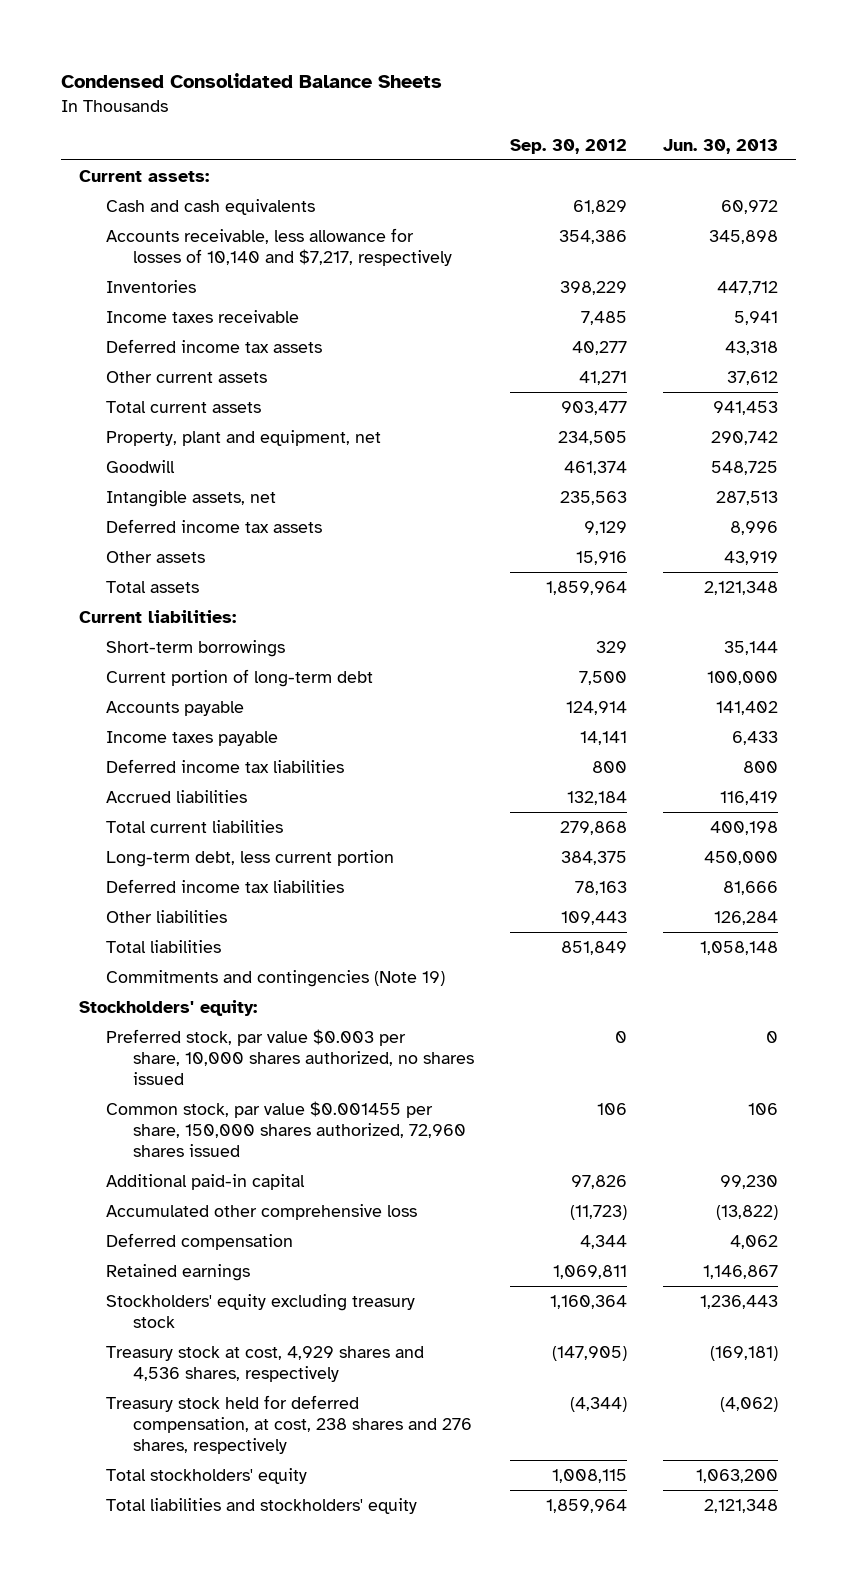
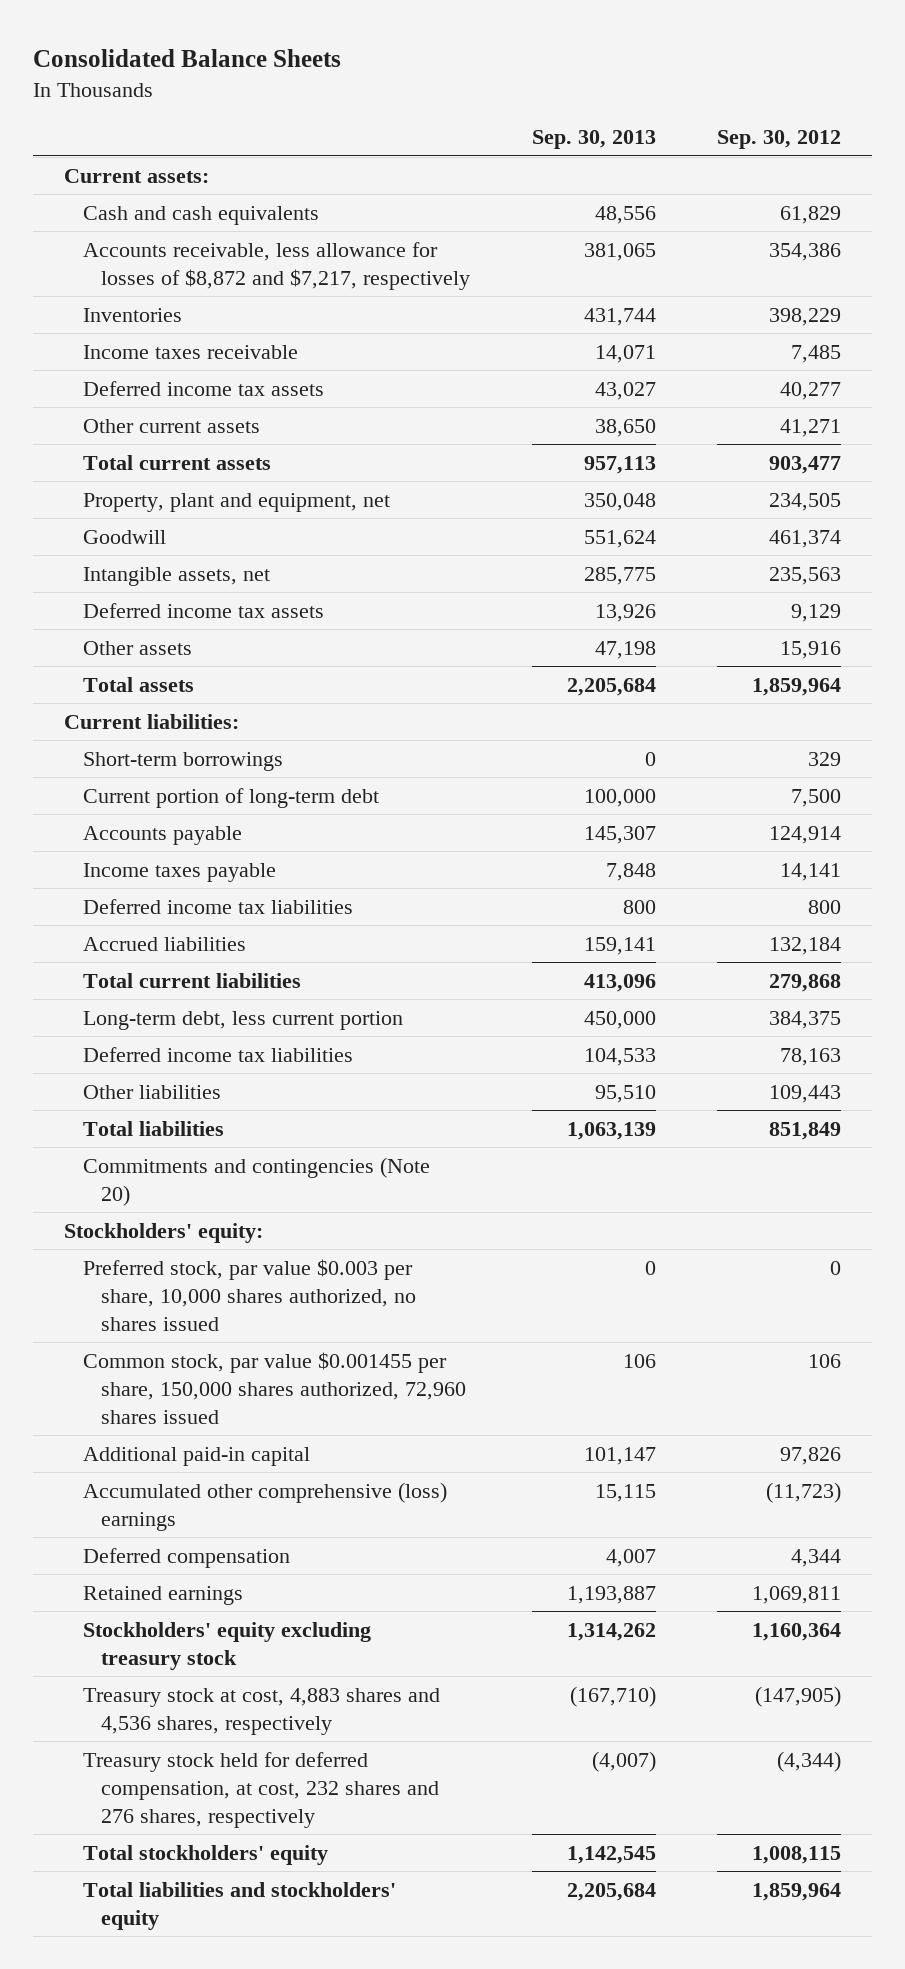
- Condensed Consolidated Balance Sheets
+ Consolidated Balance Sheets
- | Sep. 30, 2012 | Jun. 30, 2013
+ | Sep. 30, 2013 | Sep. 30, 2012
- Accounts receivable, less allowance for losses of 10,140 and $7,217, respectively | 354,386 | 345,898
+ Accounts receivable, less allowance for losses of $8,872 and $7,217, respectively | 381,065 | 354,386
- Commitments and contingencies (Note 19)
+ Commitments and contingencies (Note 20)
- Accumulated other comprehensive loss | (11,723) | (13,822)
+ Accumulated other comprehensive (loss) earnings | 15,115 | (11,723)
- Treasury stock at cost, 4,929 shares and 4,536 shares, respectively | (147,905) | (169,181)
- Treasury stock held for deferred compensation, at cost, 238 shares and 276 shares, respectively | (4,344) | (4,062)
+ Treasury stock at cost, 4,883 shares and 4,536 shares, respectively | (167,710) | (147,905)
+ Treasury stock held for deferred compensation, at cost, 232 shares and 276 shares, respectively | (4,007) | (4,344)

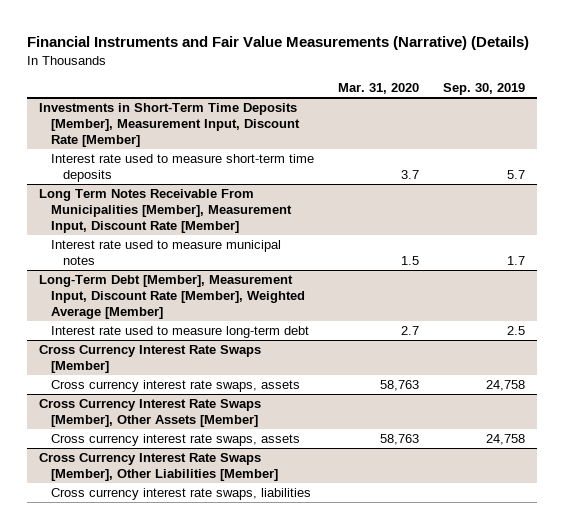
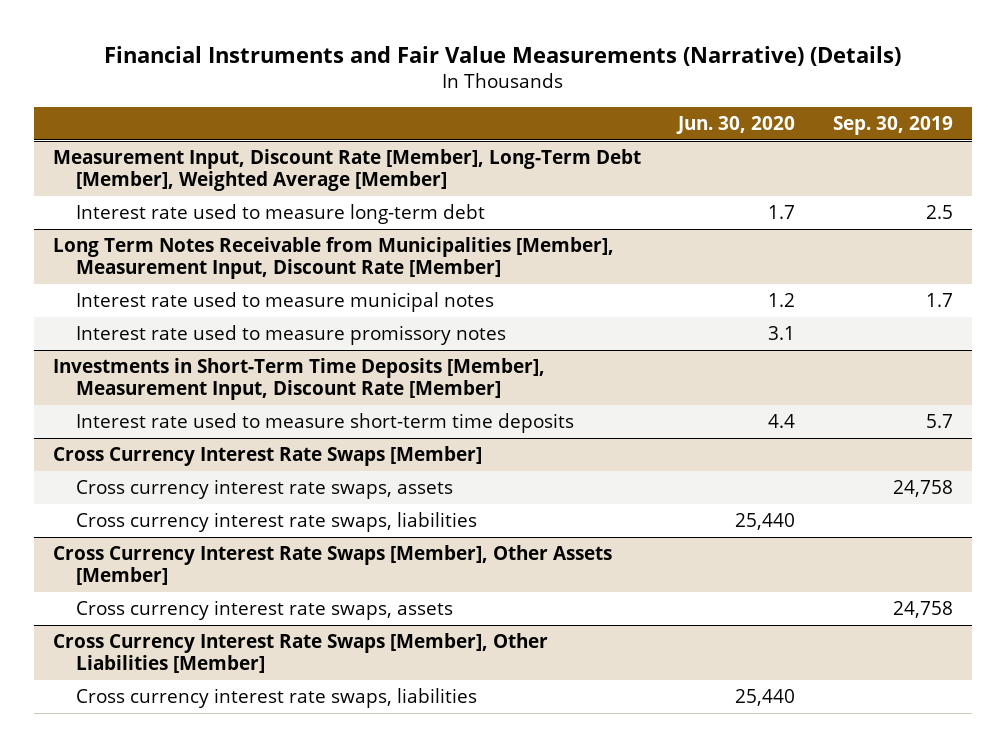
- | Mar. 31, 2020 | Sep. 30, 2019
+ | Jun. 30, 2020 | Sep. 30, 2019
+ Measurement Input, Discount Rate [Member], Long-Term Debt [Member], Weighted Average [Member]
+ Interest rate used to measure long-term debt | 1.7 | 2.5
+ Long Term Notes Receivable from Municipalities [Member], Measurement Input, Discount Rate [Member]
+ Interest rate used to measure municipal notes | 1.2 | 1.7
+ Interest rate used to measure promissory notes | 3.1 |
- Long Term Notes Receivable From Municipalities [Member], Measurement Input, Discount Rate [Member]
- Interest rate used to measure municipal notes | 1.5 | 1.7
- Long-Term Debt [Member], Measurement Input, Discount Rate [Member], Weighted Average [Member]
- Interest rate used to measure long-term debt | 2.7 | 2.5
@ Cross Currency Interest Rate Swaps [Member]
+ Cross currency interest rate swaps, liabilities | 25,440 |

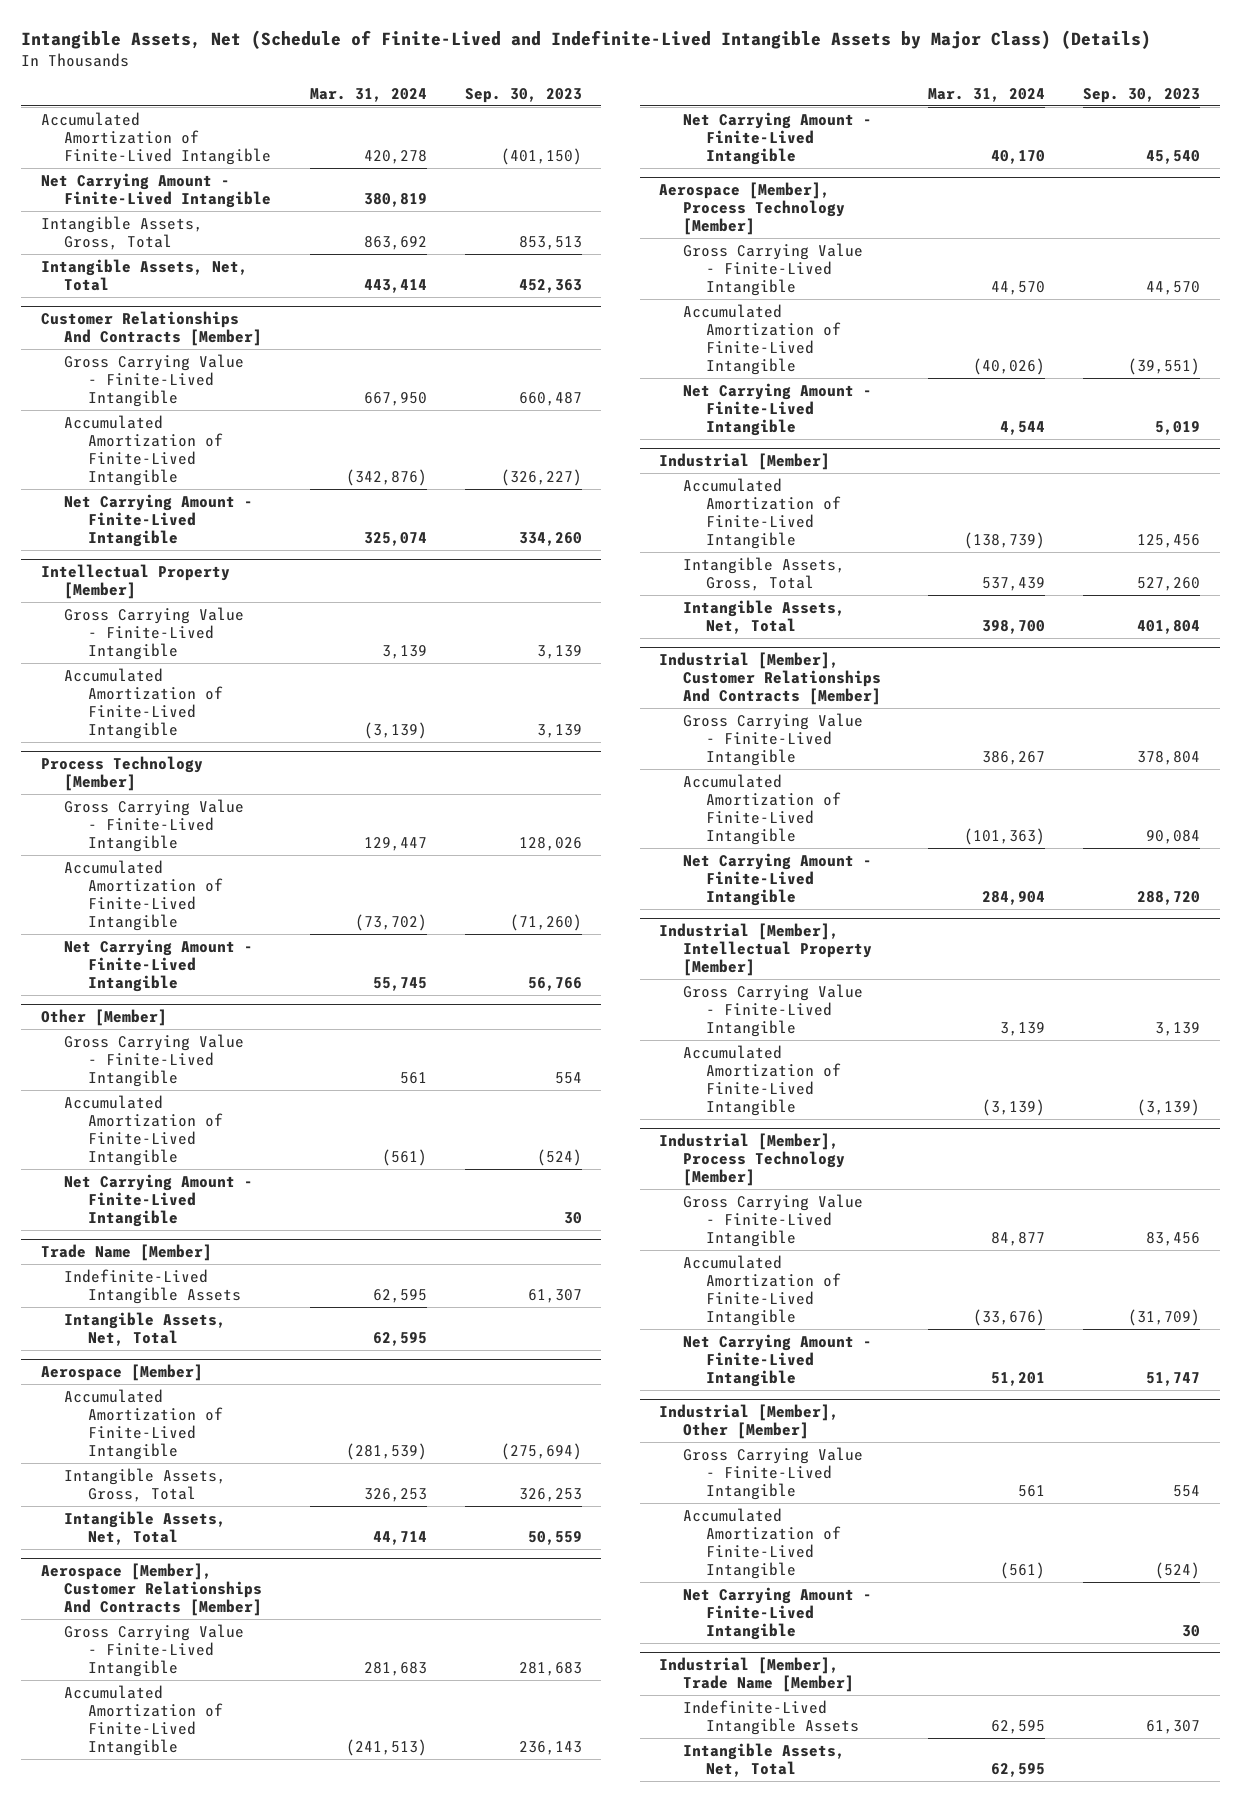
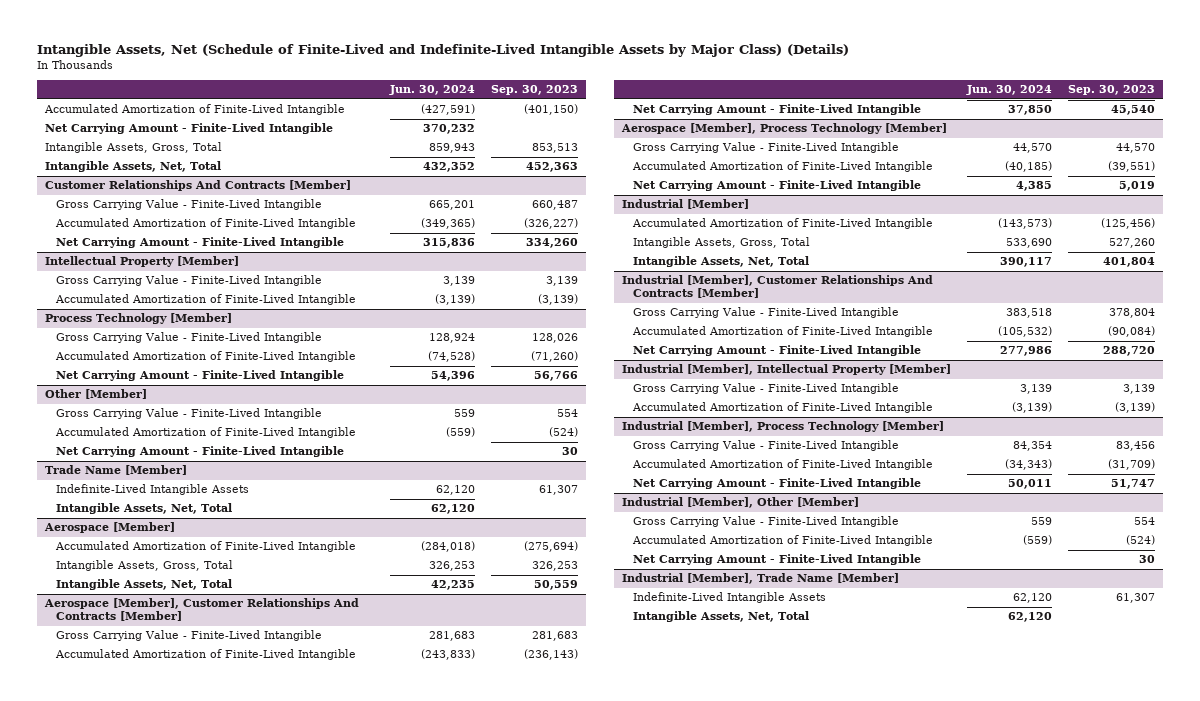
- | Mar. 31, 2024 | Sep. 30, 2023
+ | Jun. 30, 2024 | Sep. 30, 2023
@ Intellectual Property [Member]
- Accumulated Amortization of Finite-Lived Intangible | (3,139) | 3,139
+ Accumulated Amortization of Finite-Lived Intangible | (3,139) | (3,139)
@ Aerospace [Member], Customer Relationships And Contracts [Member]
- Accumulated Amortization of Finite-Lived Intangible | (241,513) | 236,143
+ Accumulated Amortization of Finite-Lived Intangible | (243,833) | (236,143)
@ Industrial [Member]
- Accumulated Amortization of Finite-Lived Intangible | (138,739) | 125,456
+ Accumulated Amortization of Finite-Lived Intangible | (143,573) | (125,456)
@ Industrial [Member], Customer Relationships And Contracts [Member]
- Accumulated Amortization of Finite-Lived Intangible | (101,363) | 90,084
+ Accumulated Amortization of Finite-Lived Intangible | (105,532) | (90,084)

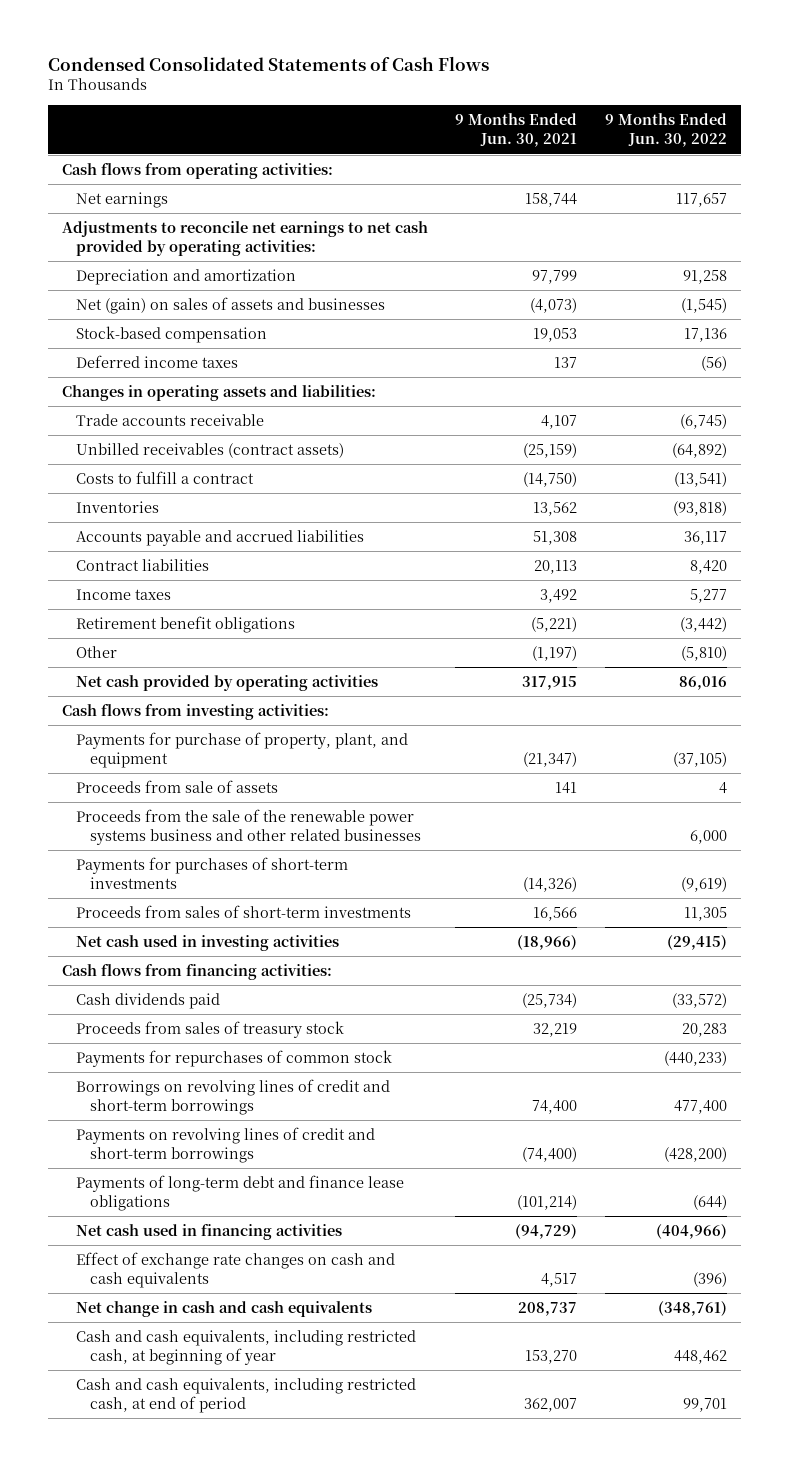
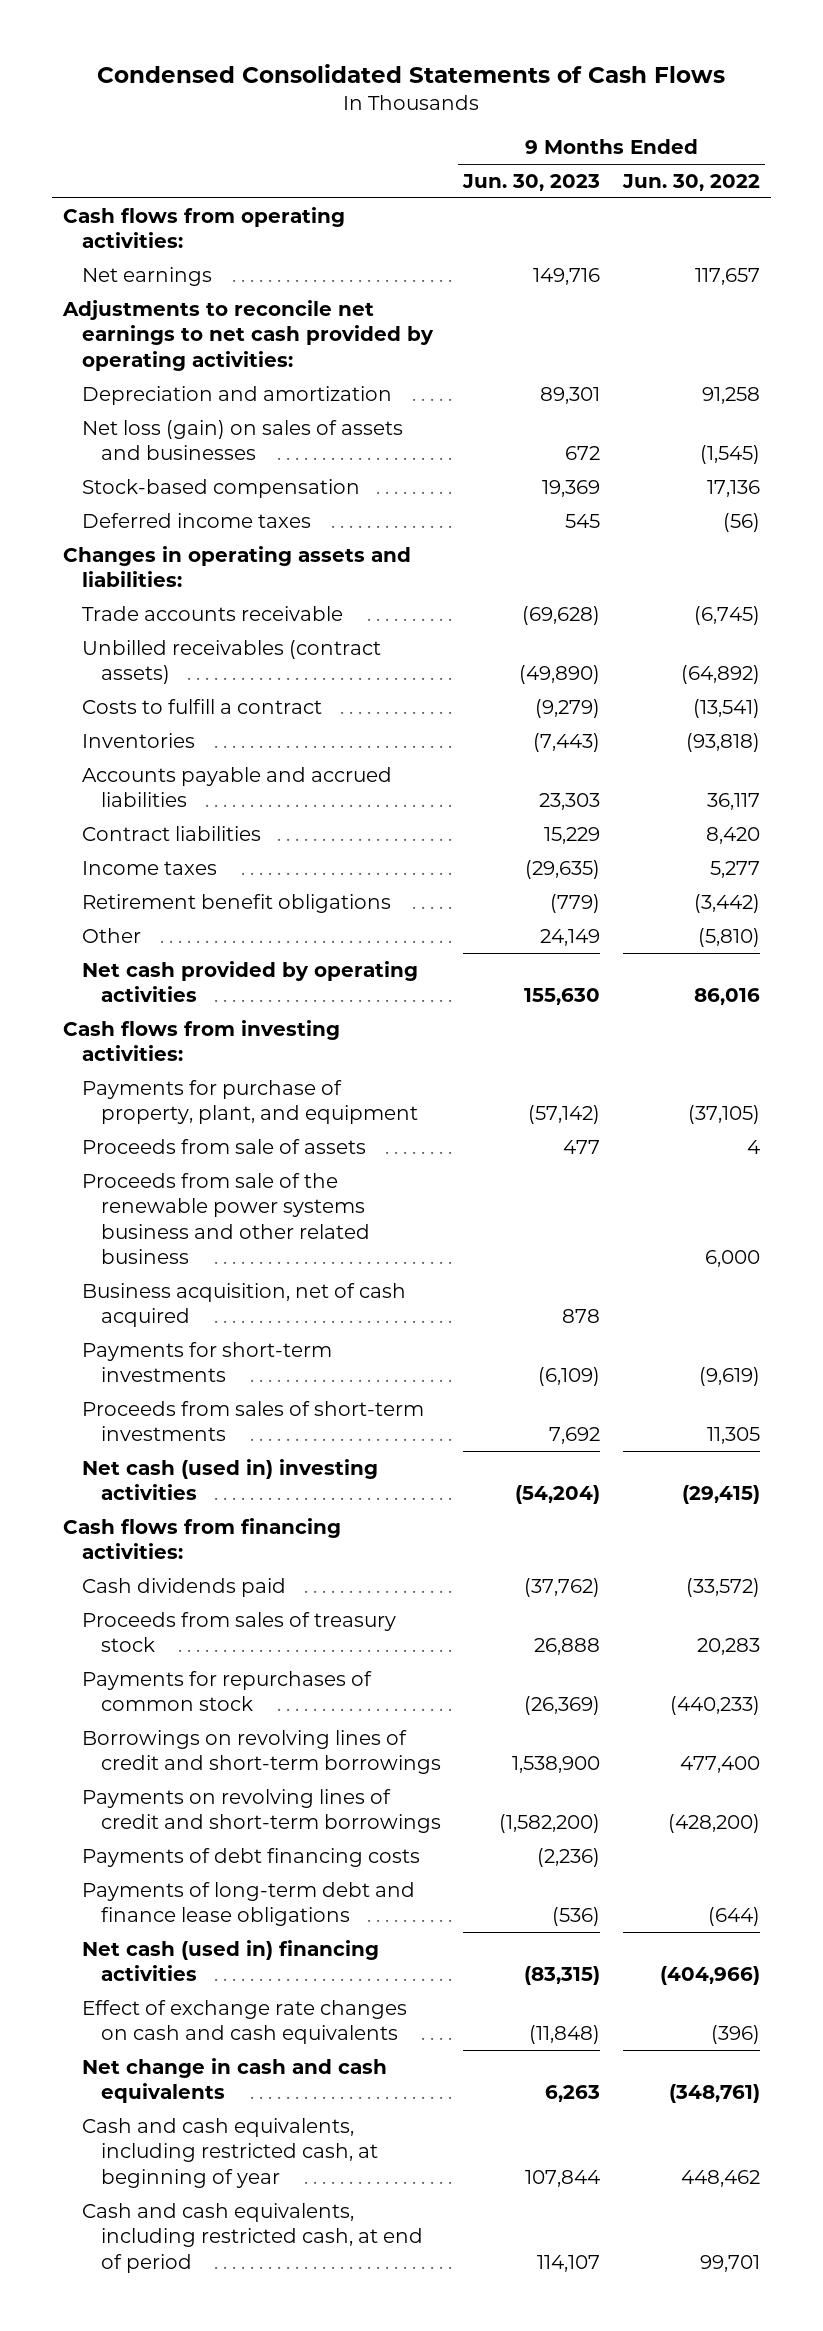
- | 9 Months Ended Jun. 30, 2021 | 9 Months Ended Jun. 30, 2022
+ | 9 Months Ended Jun. 30, 2023 | 9 Months Ended Jun. 30, 2022
- Net (gain) on sales of assets and businesses | (4,073) | (1,545)
+ Net loss (gain) on sales of assets and businesses | 672 | (1,545)
- Proceeds from the sale of the renewable power systems business and other related businesses | | 6,000
- Payments for purchases of short-term investments | (14,326) | (9,619)
+ Proceeds from sale of the renewable power systems business and other related business | | 6,000
+ Business acquisition, net of cash acquired | 878 |
+ Payments for short-term investments | (6,109) | (9,619)
- Net cash used in investing activities | (18,966) | (29,415)
+ Net cash (used in) investing activities | (54,204) | (29,415)
+ Payments of debt financing costs | (2,236) |
- Net cash used in financing activities | (94,729) | (404,966)
+ Net cash (used in) financing activities | (83,315) | (404,966)

